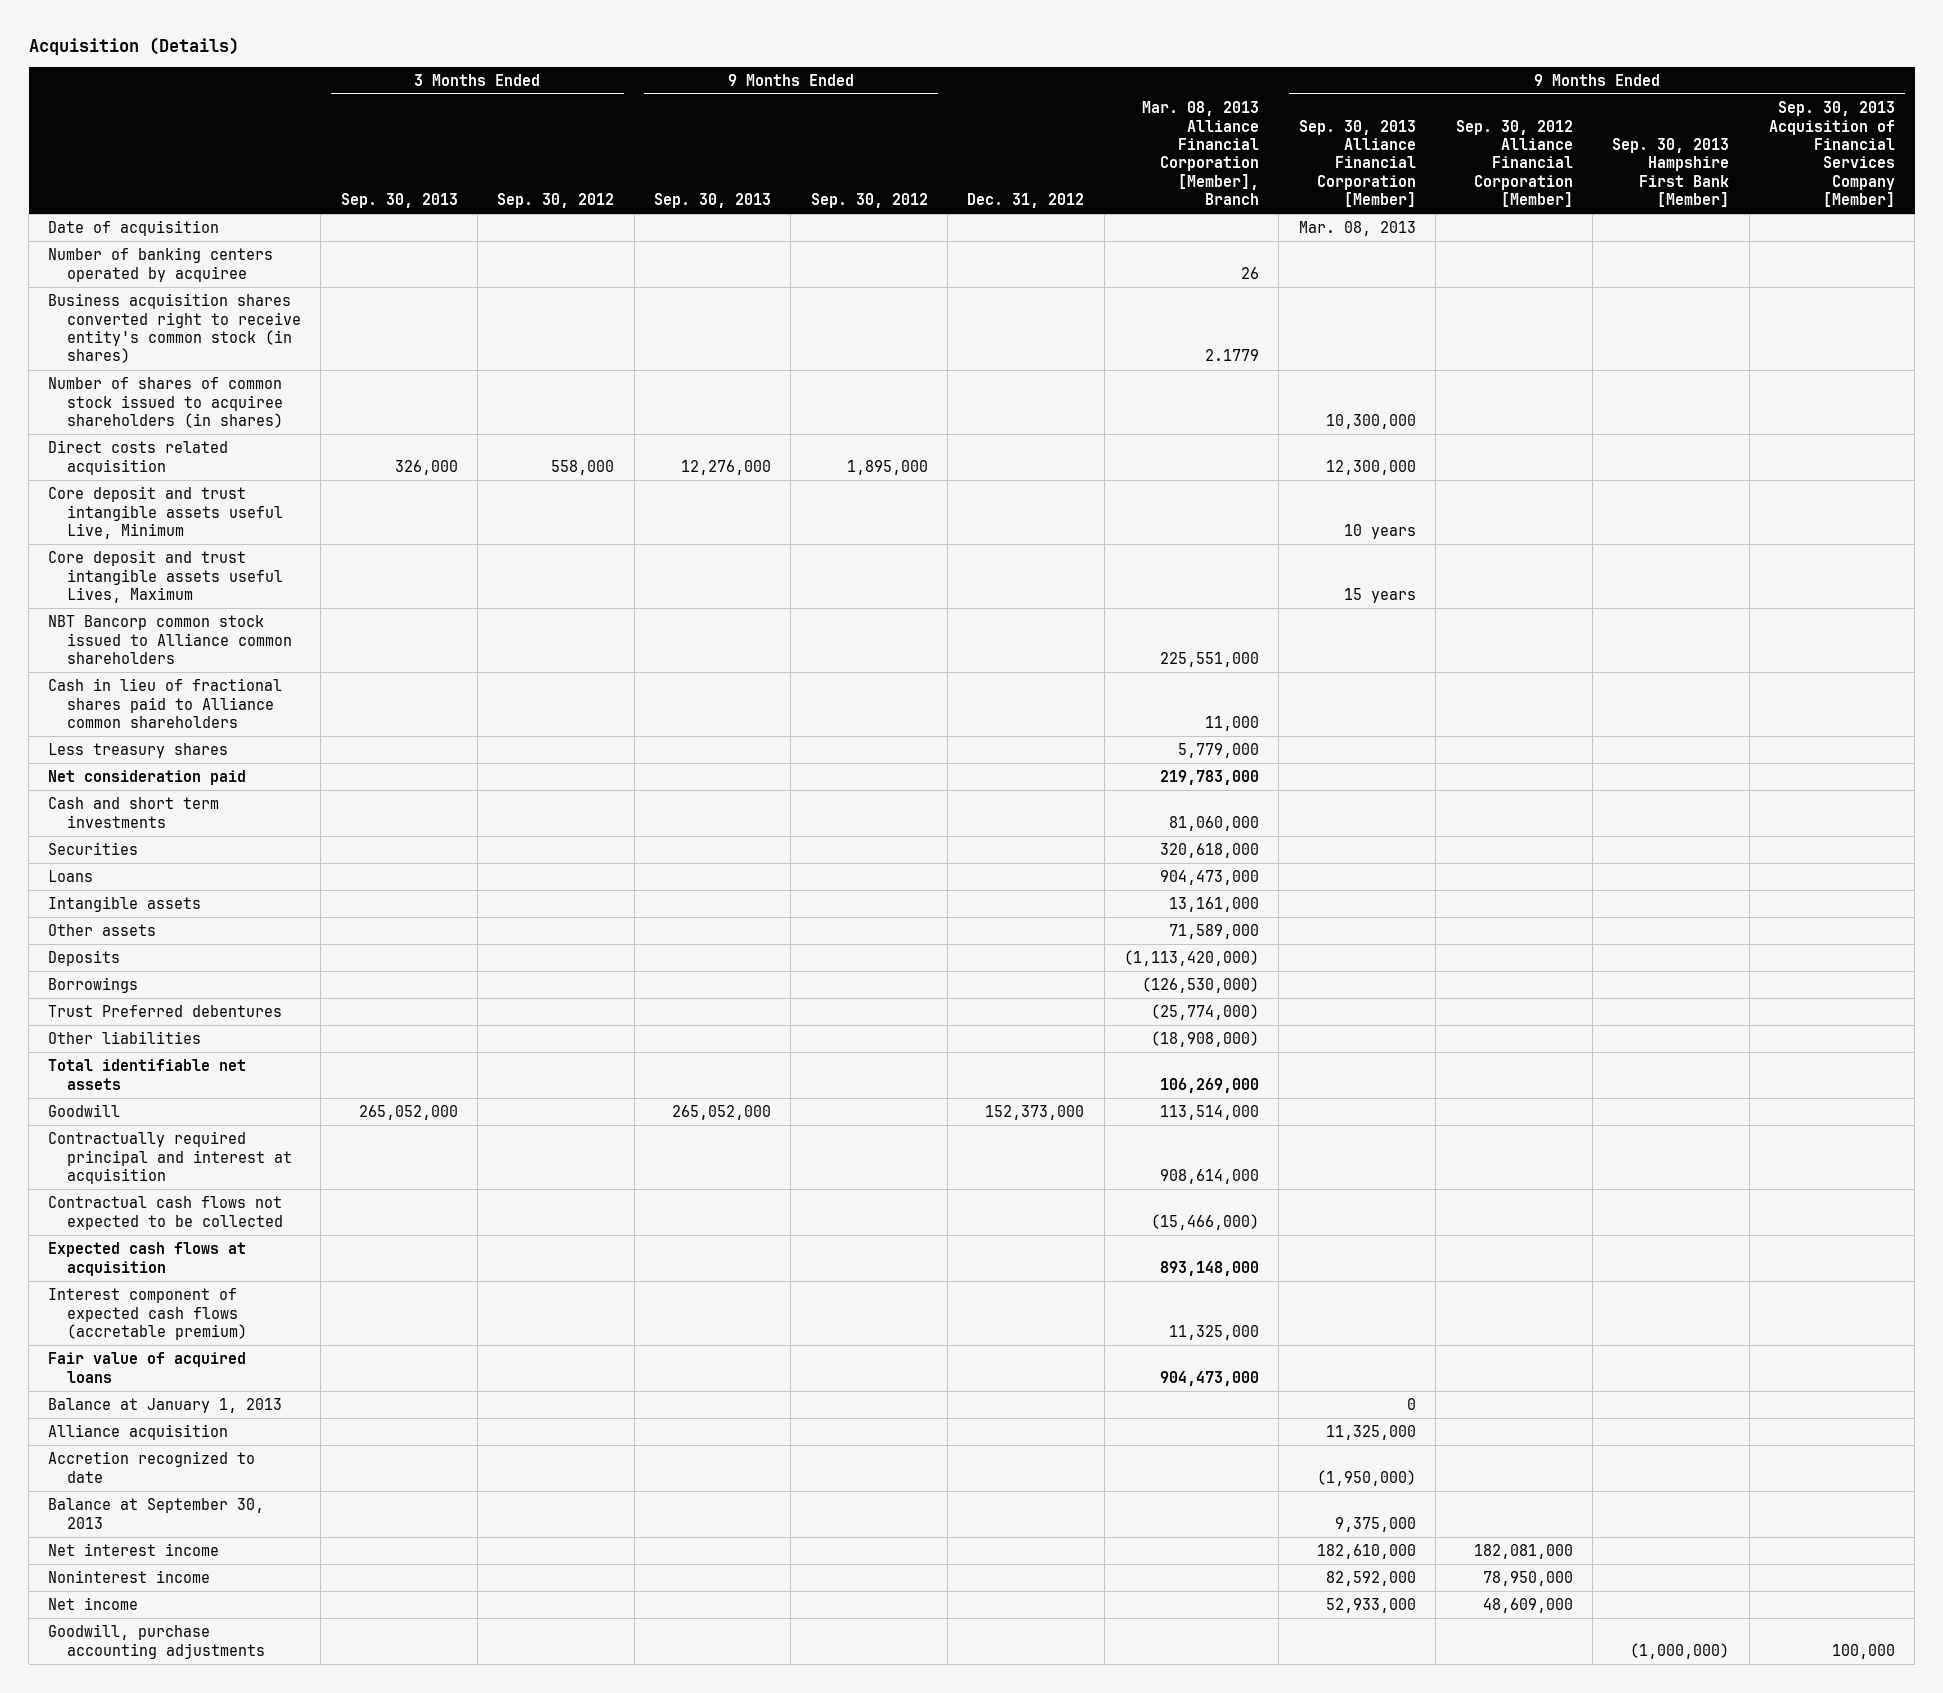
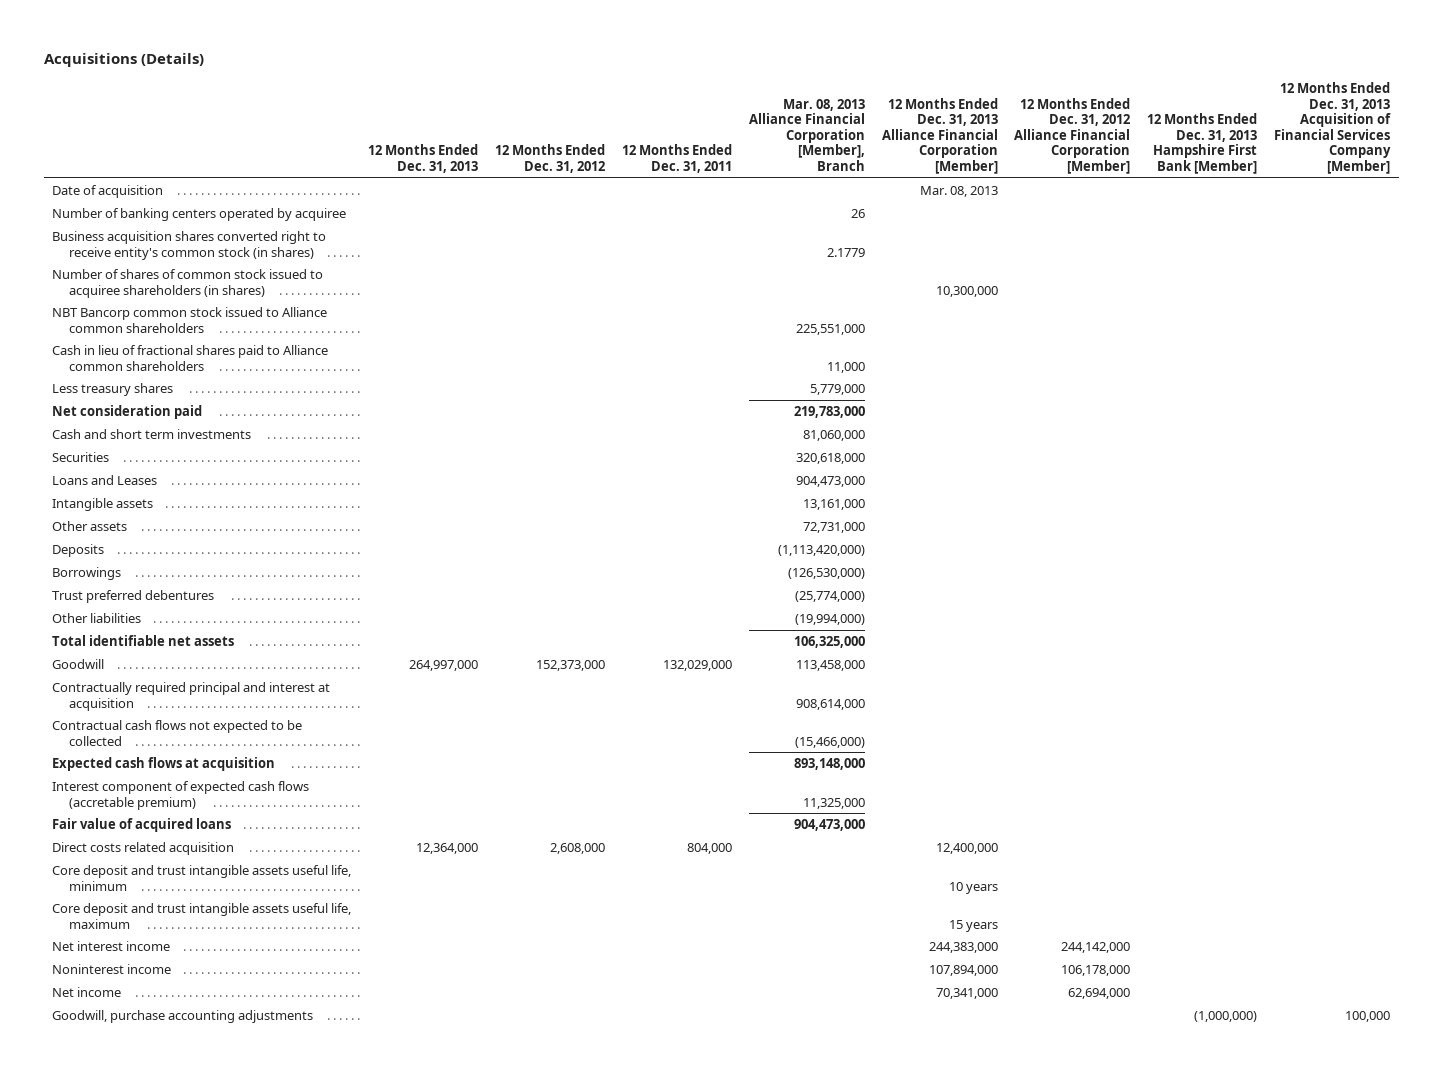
- Acquisition (Details)
+ Acquisitions (Details)
- | 3 Months Ended Sep. 30, 2013 | 3 Months Ended Sep. 30, 2012 | 9 Months Ended Sep. 30, 2013 | 9 Months Ended Sep. 30, 2012 | Dec. 31, 2012 | Mar. 08, 2013 Alliance Financial Corporation [Member], Branch | 9 Months Ended Sep. 30, 2013 Alliance Financial Corporation [Member] | 9 Months Ended Sep. 30, 2012 Alliance Financial Corporation [Member] | 9 Months Ended Sep. 30, 2013 Hampshire First Bank [Member] | 9 Months Ended Sep. 30, 2013 Acquisition of Financial Services Company [Member]
+ | 12 Months Ended Dec. 31, 2013 | 12 Months Ended Dec. 31, 2012 | 12 Months Ended Dec. 31, 2011 | Mar. 08, 2013 Alliance Financial Corporation [Member], Branch | 12 Months Ended Dec. 31, 2013 Alliance Financial Corporation [Member] | 12 Months Ended Dec. 31, 2012 Alliance Financial Corporation [Member] | 12 Months Ended Dec. 31, 2013 Hampshire First Bank [Member] | 12 Months Ended Dec. 31, 2013 Acquisition of Financial Services Company [Member]
- Core deposit and trust intangible assets useful Live, Minimum | | | | | | | 10 years | | |
- Core deposit and trust intangible assets useful Lives, Maximum | | | | | | | 15 years | | |
- Loans | | | | | | 904,473,000 | | | |
+ Loans and Leases | | | | 904,473,000 | | | |
- Other assets | | | | | | 71,589,000 | | | |
+ Other assets | | | | 72,731,000 | | | |
- Trust Preferred debentures | | | | | | (25,774,000) | | | |
- Other liabilities | | | | | | (18,908,000) | | | |
- Total identifiable net assets | | | | | | 106,269,000 | | | |
- Goodwill | 265,052,000 | | 265,052,000 | | 152,373,000 | 113,514,000 | | | |
+ Trust preferred debentures | | | | (25,774,000) | | | |
+ Other liabilities | | | | (19,994,000) | | | |
+ Total identifiable net assets | | | | 106,325,000 | | | |
+ Goodwill | 264,997,000 | 152,373,000 | 132,029,000 | 113,458,000 | | | |
- Balance at January 1, 2013 | | | | | | | 0 | | |
- Alliance acquisition | | | | | | | 11,325,000 | | |
- Accretion recognized to date | | | | | | | (1,950,000) | | |
- Balance at September 30, 2013 | | | | | | | 9,375,000 | | |
moved down: Direct costs related acquisition | 12,364,000 | 2,608,000 | 804,000 | | 12,400,000 | | |
+ Core deposit and trust intangible assets useful life, minimum | | | | | 10 years | | |
+ Core deposit and trust intangible assets useful life, maximum | | | | | 15 years | | |

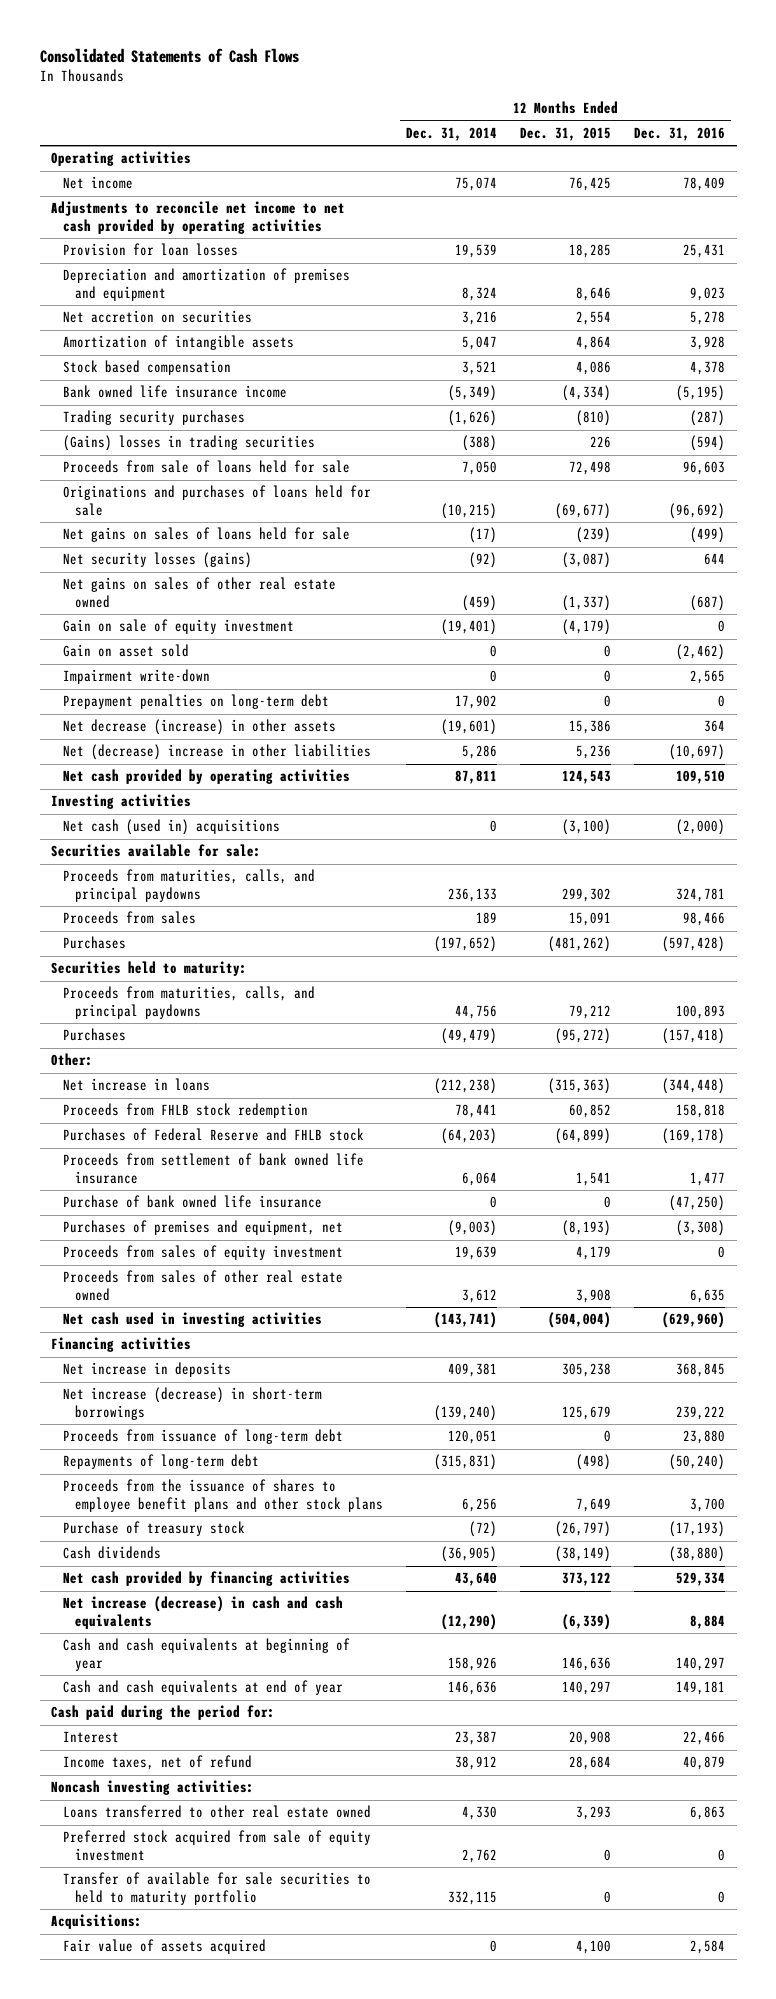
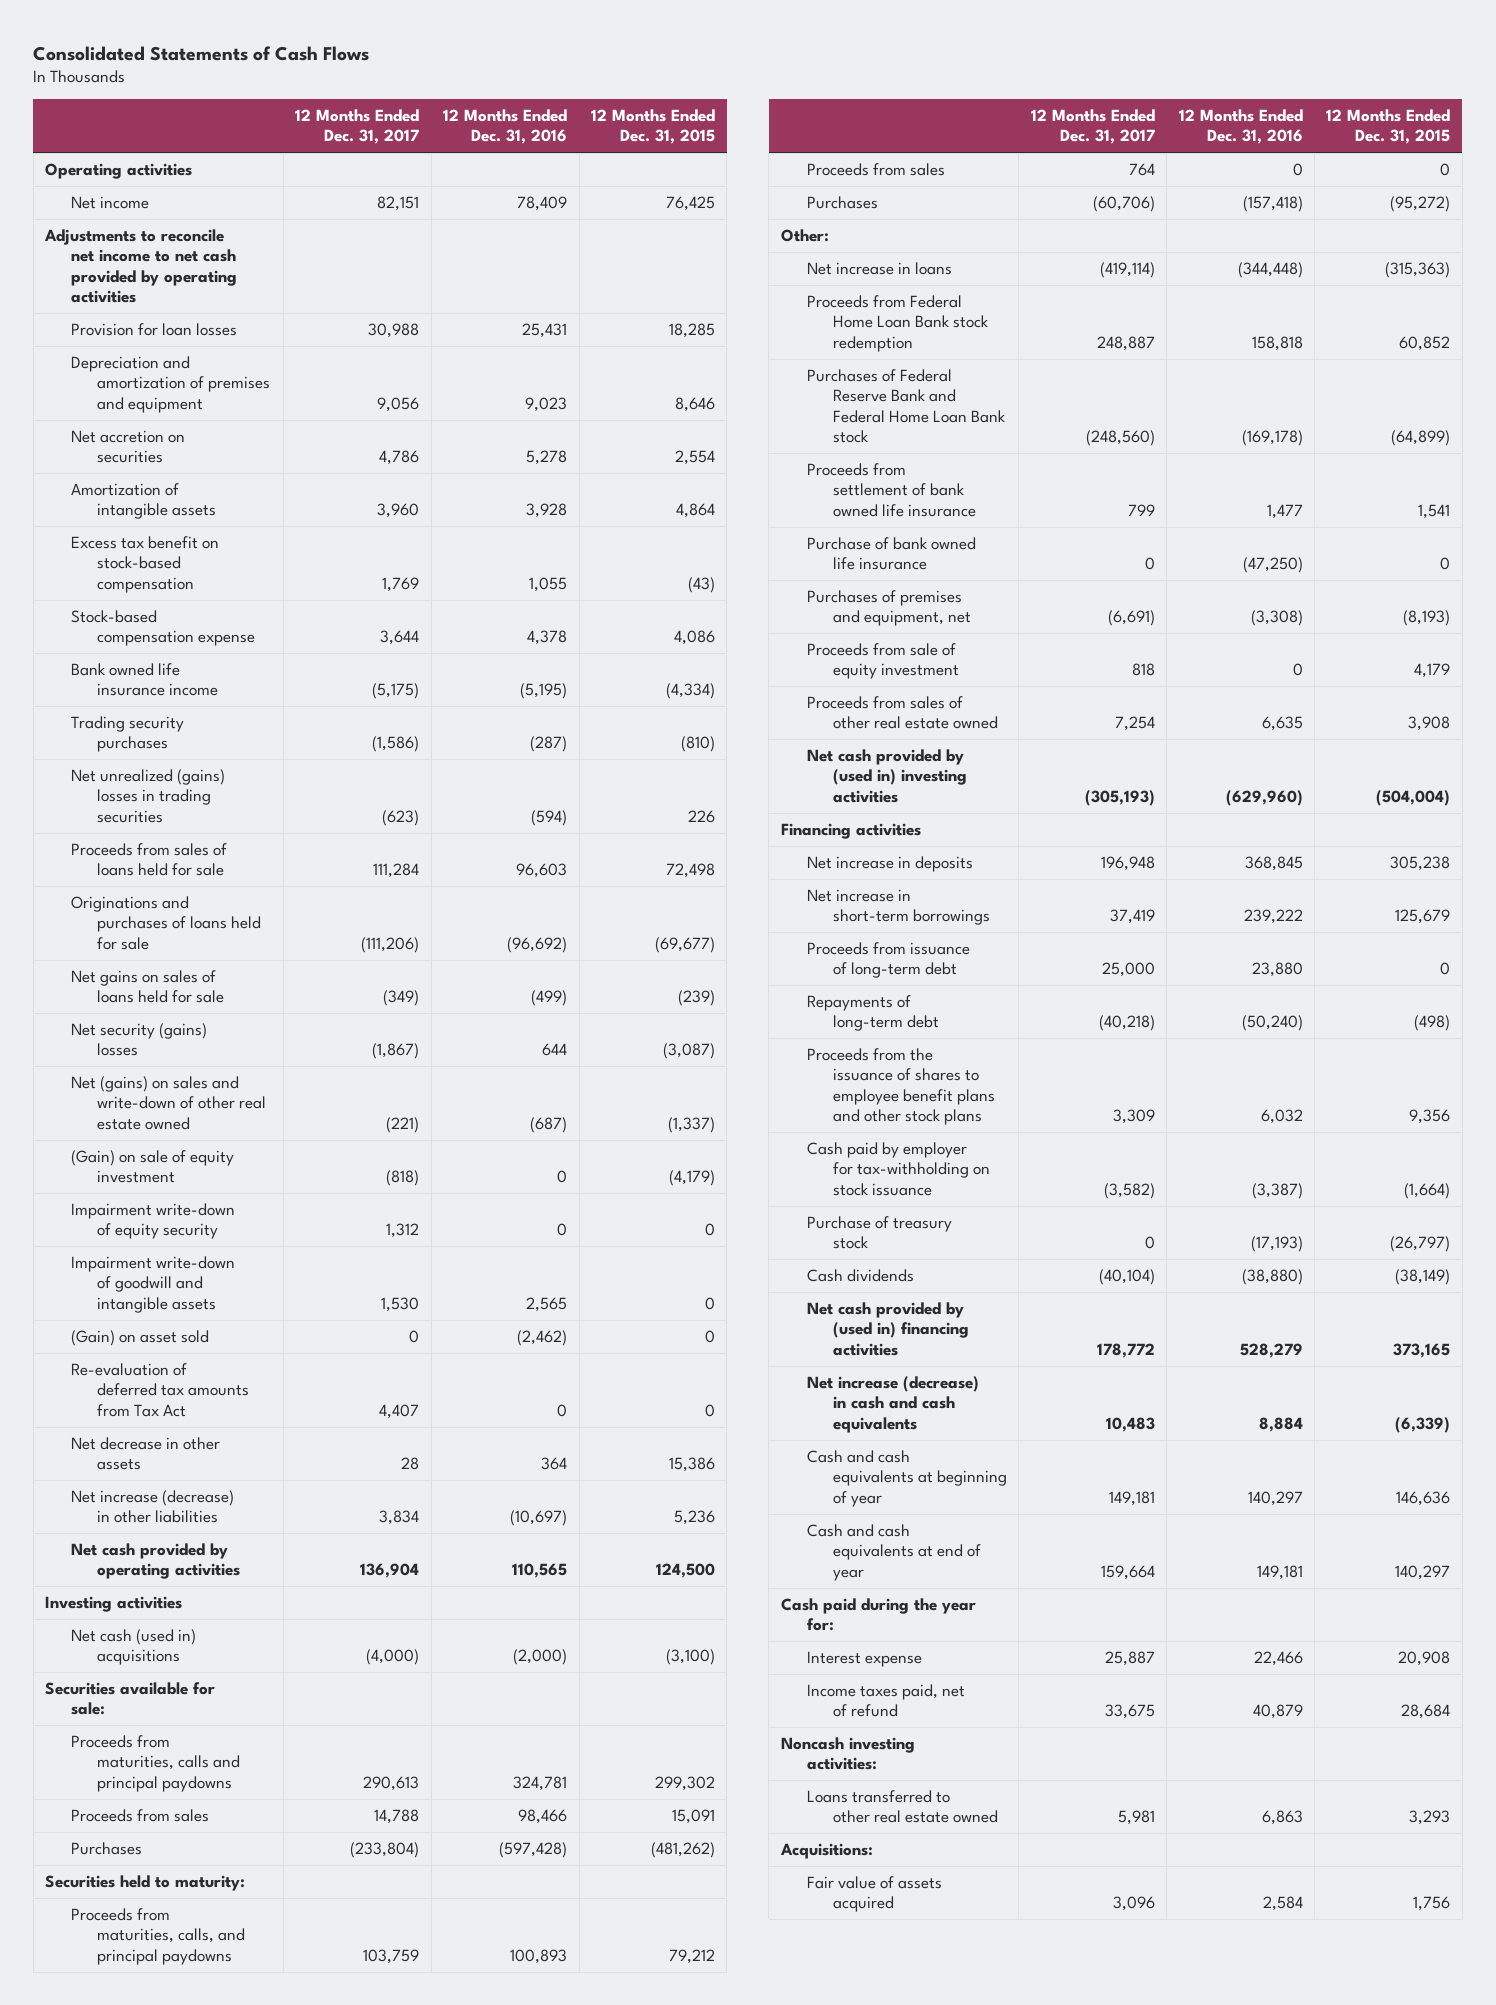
- | 12 Months Ended Dec. 31, 2014 | 12 Months Ended Dec. 31, 2015 | 12 Months Ended Dec. 31, 2016
+ | 12 Months Ended Dec. 31, 2017 | 12 Months Ended Dec. 31, 2016 | 12 Months Ended Dec. 31, 2015
- Stock based compensation | 3,521 | 4,086 | 4,378
+ Excess tax benefit on stock-based compensation | 1,769 | 1,055 | (43)
+ Stock-based compensation expense | 3,644 | 4,378 | 4,086
- (Gains) losses in trading securities | (388) | 226 | (594)
- Proceeds from sale of loans held for sale | 7,050 | 72,498 | 96,603
+ Net unrealized (gains) losses in trading securities | (623) | (594) | 226
+ Proceeds from sales of loans held for sale | 111,284 | 96,603 | 72,498
- Net security losses (gains) | (92) | (3,087) | 644
- Net gains on sales of other real estate owned | (459) | (1,337) | (687)
- Gain on sale of equity investment | (19,401) | (4,179) | 0
- Gain on asset sold | 0 | 0 | (2,462)
- Impairment write-down | 0 | 0 | 2,565
- Prepayment penalties on long-term debt | 17,902 | 0 | 0
- Net decrease (increase) in other assets | (19,601) | 15,386 | 364
- Net (decrease) increase in other liabilities | 5,286 | 5,236 | (10,697)
- Net cash provided by operating activities | 87,811 | 124,543 | 109,510
+ Net security (gains) losses | (1,867) | 644 | (3,087)
+ Net (gains) on sales and write-down of other real estate owned | (221) | (687) | (1,337)
+ (Gain) on sale of equity investment | (818) | 0 | (4,179)
+ Impairment write-down of equity security | 1,312 | 0 | 0
+ Impairment write-down of goodwill and intangible assets | 1,530 | 2,565 | 0
+ (Gain) on asset sold | 0 | (2,462) | 0
+ Re-evaluation of deferred tax amounts from Tax Act | 4,407 | 0 | 0
+ Net decrease in other assets | 28 | 364 | 15,386
+ Net increase (decrease) in other liabilities | 3,834 | (10,697) | 5,236
+ Net cash provided by operating activities | 136,904 | 110,565 | 124,500
- Proceeds from maturities, calls, and principal paydowns | 236,133 | 299,302 | 324,781
+ Proceeds from maturities, calls and principal paydowns | 290,613 | 324,781 | 299,302
+ Proceeds from sales | 764 | 0 | 0
- Proceeds from FHLB stock redemption | 78,441 | 60,852 | 158,818
- Purchases of Federal Reserve and FHLB stock | (64,203) | (64,899) | (169,178)
+ Proceeds from Federal Home Loan Bank stock redemption | 248,887 | 158,818 | 60,852
+ Purchases of Federal Reserve Bank and Federal Home Loan Bank stock | (248,560) | (169,178) | (64,899)
- Proceeds from sales of equity investment | 19,639 | 4,179 | 0
+ Proceeds from sale of equity investment | 818 | 0 | 4,179
- Net cash used in investing activities | (143,741) | (504,004) | (629,960)
+ Net cash provided by (used in) investing activities | (305,193) | (629,960) | (504,004)
- Net increase (decrease) in short-term borrowings | (139,240) | 125,679 | 239,222
+ Net increase in short-term borrowings | 37,419 | 239,222 | 125,679
- Proceeds from the issuance of shares to employee benefit plans and other stock plans | 6,256 | 7,649 | 3,700
+ Proceeds from the issuance of shares to employee benefit plans and other stock plans | 3,309 | 6,032 | 9,356
+ Cash paid by employer for tax-withholding on stock issuance | (3,582) | (3,387) | (1,664)
- Net cash provided by financing activities | 43,640 | 373,122 | 529,334
+ Net cash provided by (used in) financing activities | 178,772 | 528,279 | 373,165
- Cash paid during the period for:
- Interest | 23,387 | 20,908 | 22,466
- Income taxes, net of refund | 38,912 | 28,684 | 40,879
+ Cash paid during the year for:
+ Interest expense | 25,887 | 22,466 | 20,908
+ Income taxes paid, net of refund | 33,675 | 40,879 | 28,684
- Preferred stock acquired from sale of equity investment | 2,762 | 0 | 0
- Transfer of available for sale securities to held to maturity portfolio | 332,115 | 0 | 0
- Fair value of assets acquired | 0 | 4,100 | 2,584
+ Fair value of assets acquired | 3,096 | 2,584 | 1,756

